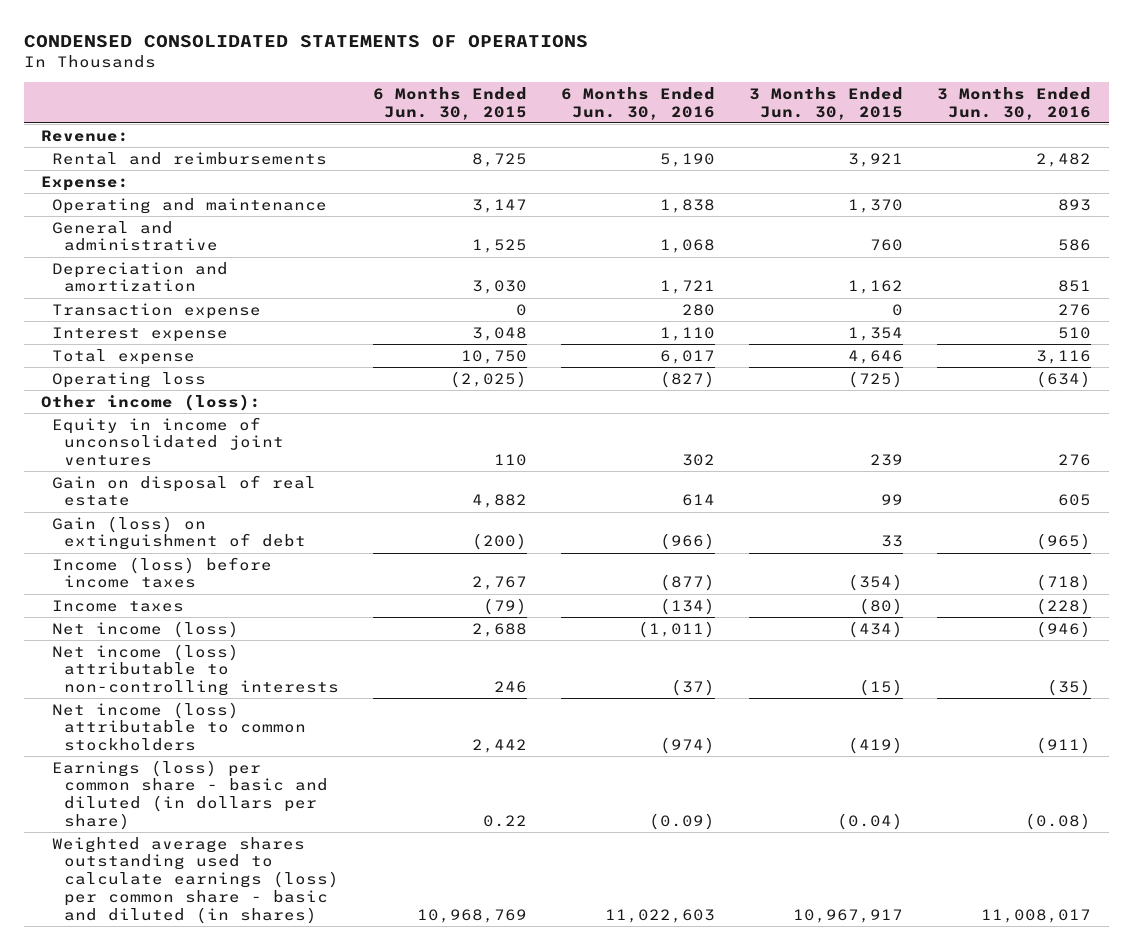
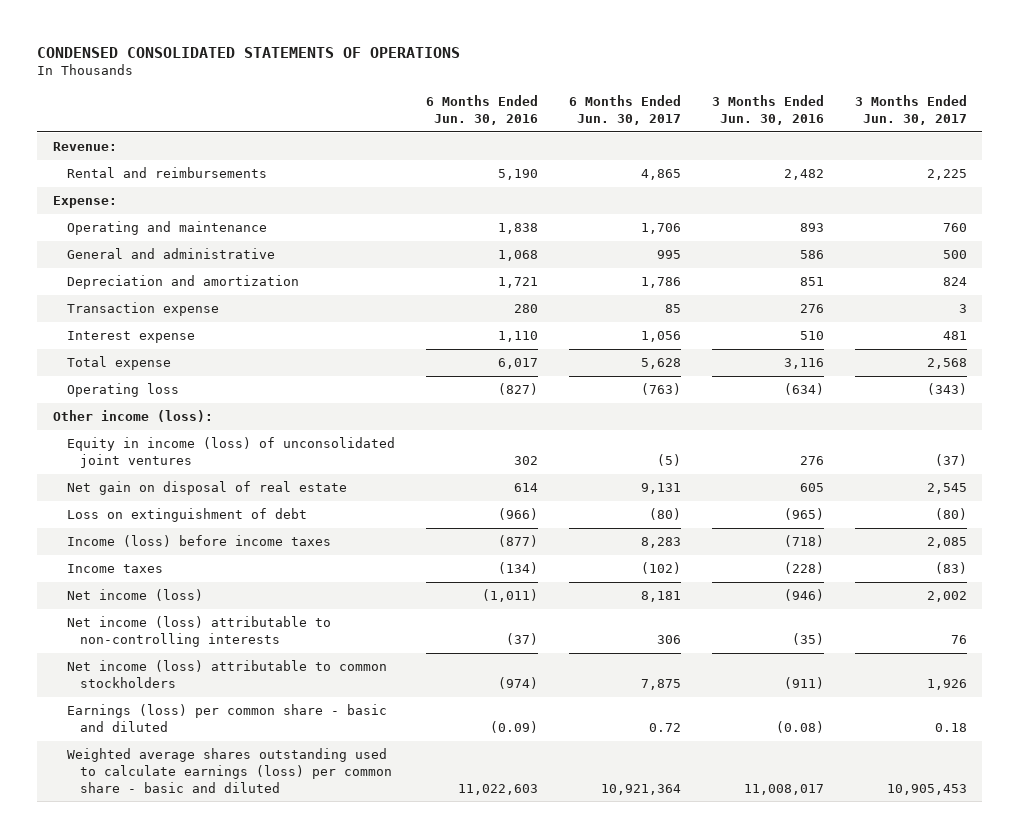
- | 6 Months Ended Jun. 30, 2015 | 6 Months Ended Jun. 30, 2016 | 3 Months Ended Jun. 30, 2015 | 3 Months Ended Jun. 30, 2016
+ | 6 Months Ended Jun. 30, 2016 | 6 Months Ended Jun. 30, 2017 | 3 Months Ended Jun. 30, 2016 | 3 Months Ended Jun. 30, 2017
- Equity in income of unconsolidated joint ventures | 110 | 302 | 239 | 276
- Gain on disposal of real estate | 4,882 | 614 | 99 | 605
- Gain (loss) on extinguishment of debt | (200) | (966) | 33 | (965)
+ Equity in income (loss) of unconsolidated joint ventures | 302 | (5) | 276 | (37)
+ Net gain on disposal of real estate | 614 | 9,131 | 605 | 2,545
+ Loss on extinguishment of debt | (966) | (80) | (965) | (80)
- Earnings (loss) per common share - basic and diluted (in dollars per share) | 0.22 | (0.09) | (0.04) | (0.08)
- Weighted average shares outstanding used to calculate earnings (loss) per common share - basic and diluted (in shares) | 10,968,769 | 11,022,603 | 10,967,917 | 11,008,017
+ Earnings (loss) per common share - basic and diluted | (0.09) | 0.72 | (0.08) | 0.18
+ Weighted average shares outstanding used to calculate earnings (loss) per common share - basic and diluted | 11,022,603 | 10,921,364 | 11,008,017 | 10,905,453

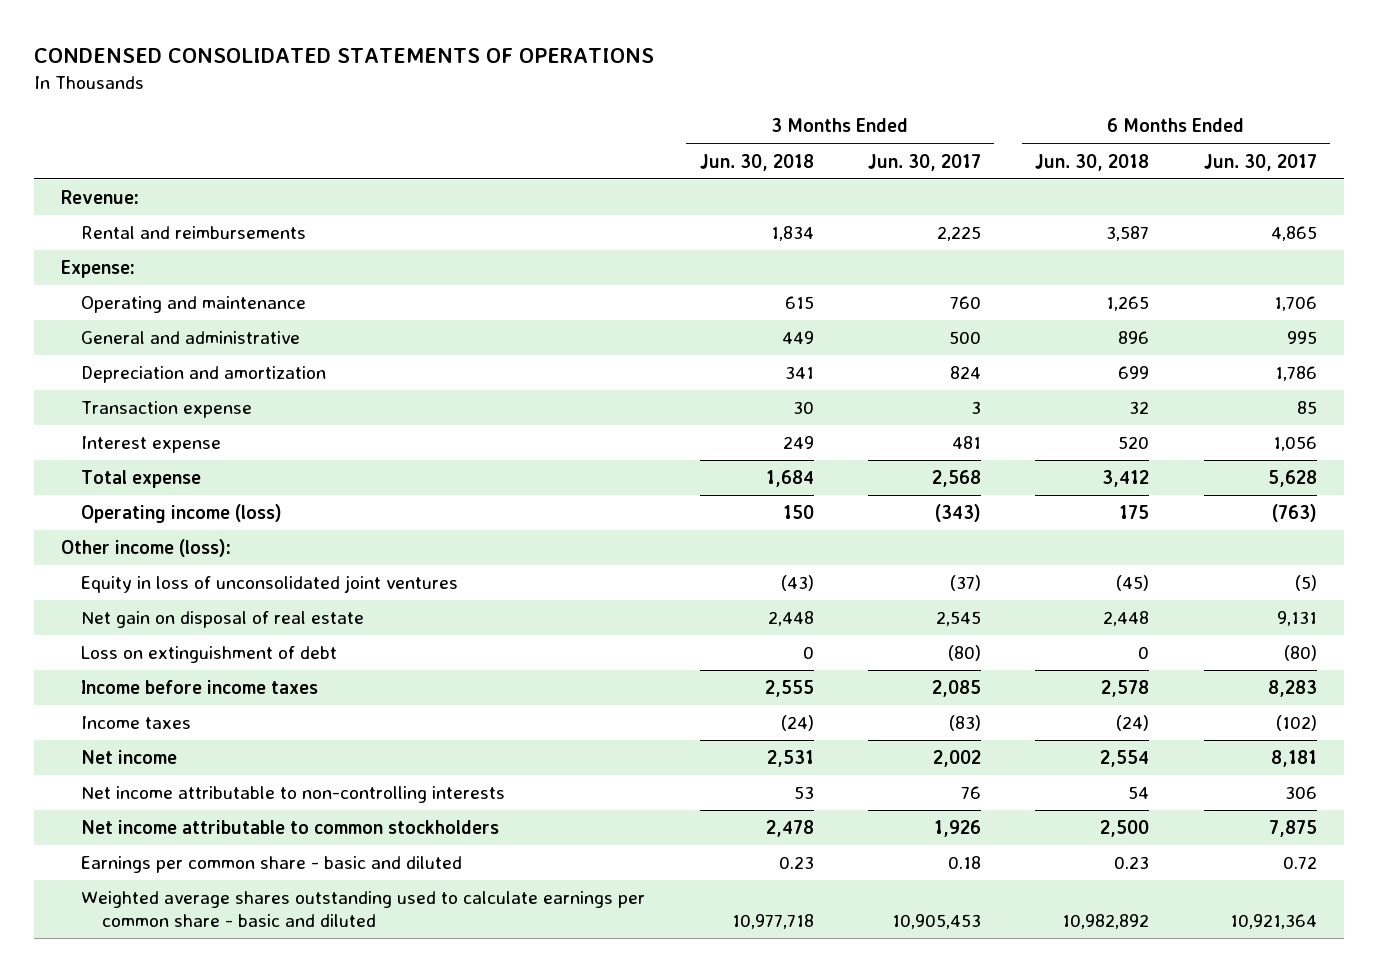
- | 6 Months Ended Jun. 30, 2016 | 6 Months Ended Jun. 30, 2017 | 3 Months Ended Jun. 30, 2016 | 3 Months Ended Jun. 30, 2017
+ | 3 Months Ended Jun. 30, 2018 | 3 Months Ended Jun. 30, 2017 | 6 Months Ended Jun. 30, 2018 | 6 Months Ended Jun. 30, 2017
- Operating loss | (827) | (763) | (634) | (343)
+ Operating income (loss) | 150 | (343) | 175 | (763)
- Equity in income (loss) of unconsolidated joint ventures | 302 | (5) | 276 | (37)
+ Equity in loss of unconsolidated joint ventures | (43) | (37) | (45) | (5)
- Income (loss) before income taxes | (877) | 8,283 | (718) | 2,085
+ Income before income taxes | 2,555 | 2,085 | 2,578 | 8,283
- Net income (loss) | (1,011) | 8,181 | (946) | 2,002
- Net income (loss) attributable to non-controlling interests | (37) | 306 | (35) | 76
- Net income (loss) attributable to common stockholders | (974) | 7,875 | (911) | 1,926
- Earnings (loss) per common share - basic and diluted | (0.09) | 0.72 | (0.08) | 0.18
- Weighted average shares outstanding used to calculate earnings (loss) per common share - basic and diluted | 11,022,603 | 10,921,364 | 11,008,017 | 10,905,453
+ Net income | 2,531 | 2,002 | 2,554 | 8,181
+ Net income attributable to non-controlling interests | 53 | 76 | 54 | 306
+ Net income attributable to common stockholders | 2,478 | 1,926 | 2,500 | 7,875
+ Earnings per common share - basic and diluted | 0.23 | 0.18 | 0.23 | 0.72
+ Weighted average shares outstanding used to calculate earnings per common share - basic and diluted | 10,977,718 | 10,905,453 | 10,982,892 | 10,921,364

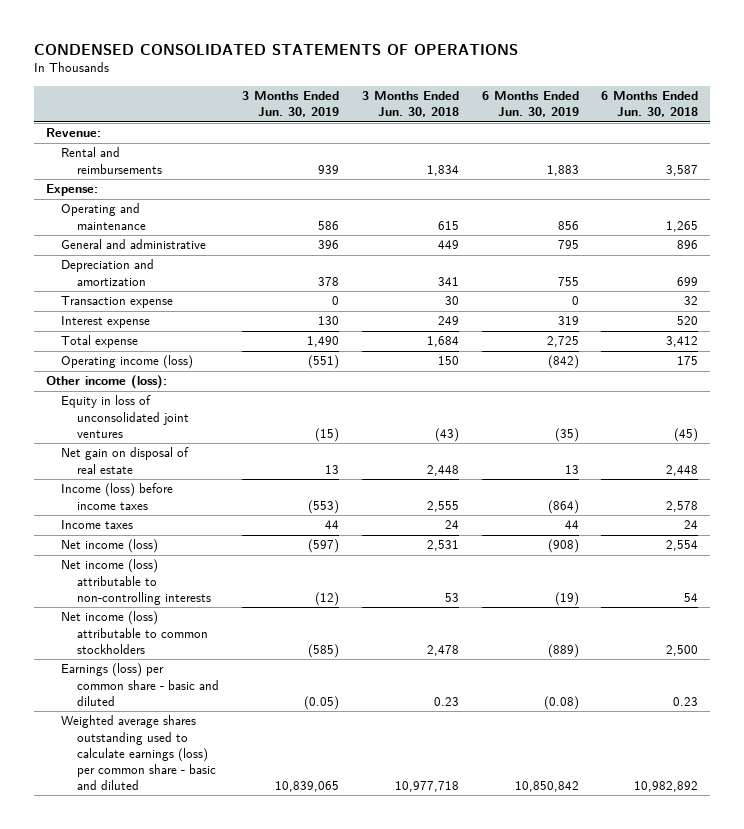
- | 3 Months Ended Jun. 30, 2018 | 3 Months Ended Jun. 30, 2017 | 6 Months Ended Jun. 30, 2018 | 6 Months Ended Jun. 30, 2017
+ | 3 Months Ended Jun. 30, 2019 | 3 Months Ended Jun. 30, 2018 | 6 Months Ended Jun. 30, 2019 | 6 Months Ended Jun. 30, 2018
- Loss on extinguishment of debt | 0 | (80) | 0 | (80)
- Income before income taxes | 2,555 | 2,085 | 2,578 | 8,283
- Income taxes | (24) | (83) | (24) | (102)
- Net income | 2,531 | 2,002 | 2,554 | 8,181
- Net income attributable to non-controlling interests | 53 | 76 | 54 | 306
- Net income attributable to common stockholders | 2,478 | 1,926 | 2,500 | 7,875
- Earnings per common share - basic and diluted | 0.23 | 0.18 | 0.23 | 0.72
- Weighted average shares outstanding used to calculate earnings per common share - basic and diluted | 10,977,718 | 10,905,453 | 10,982,892 | 10,921,364
+ Income (loss) before income taxes | (553) | 2,555 | (864) | 2,578
+ Income taxes | 44 | 24 | 44 | 24
+ Net income (loss) | (597) | 2,531 | (908) | 2,554
+ Net income (loss) attributable to non-controlling interests | (12) | 53 | (19) | 54
+ Net income (loss) attributable to common stockholders | (585) | 2,478 | (889) | 2,500
+ Earnings (loss) per common share - basic and diluted | (0.05) | 0.23 | (0.08) | 0.23
+ Weighted average shares outstanding used to calculate earnings (loss) per common share - basic and diluted | 10,839,065 | 10,977,718 | 10,850,842 | 10,982,892

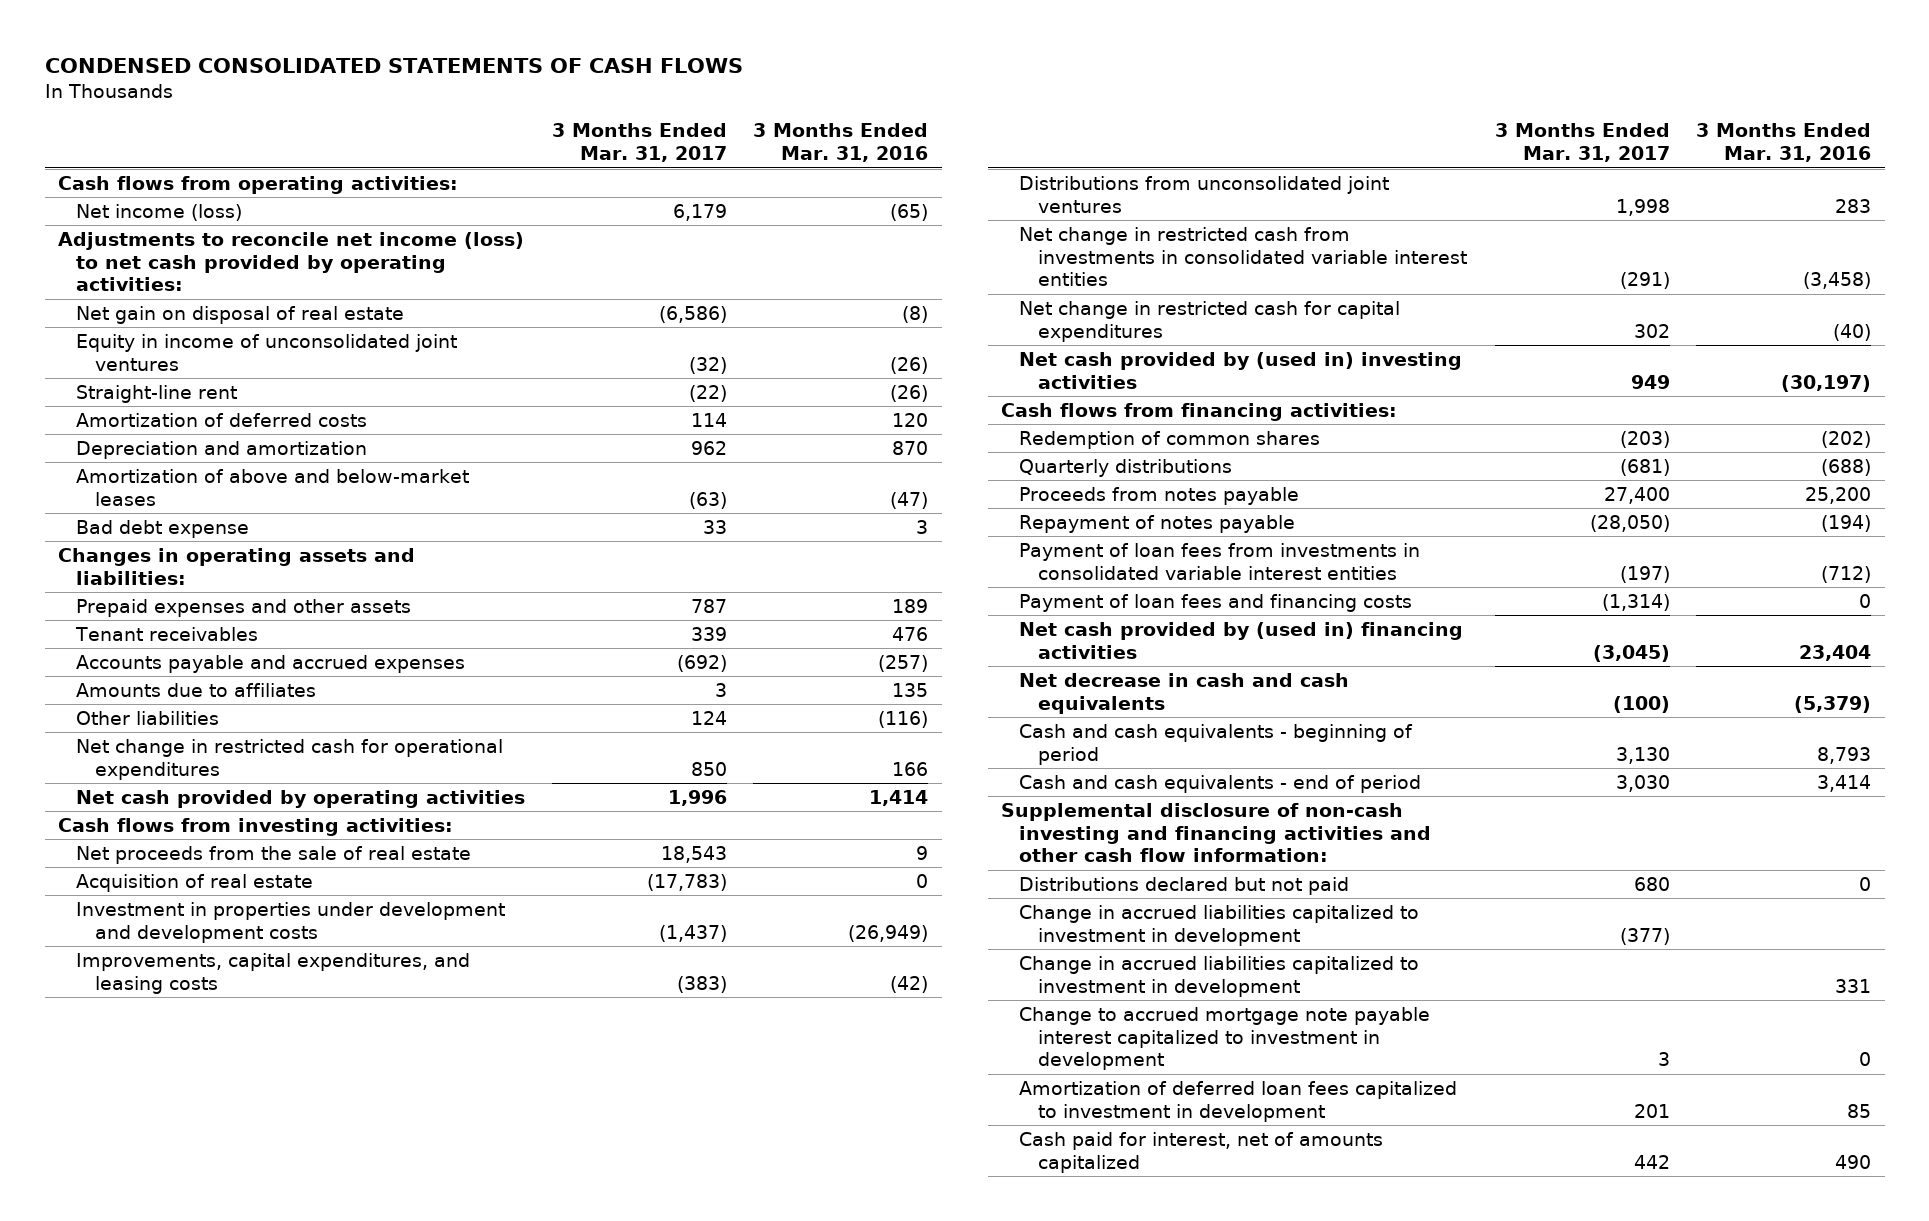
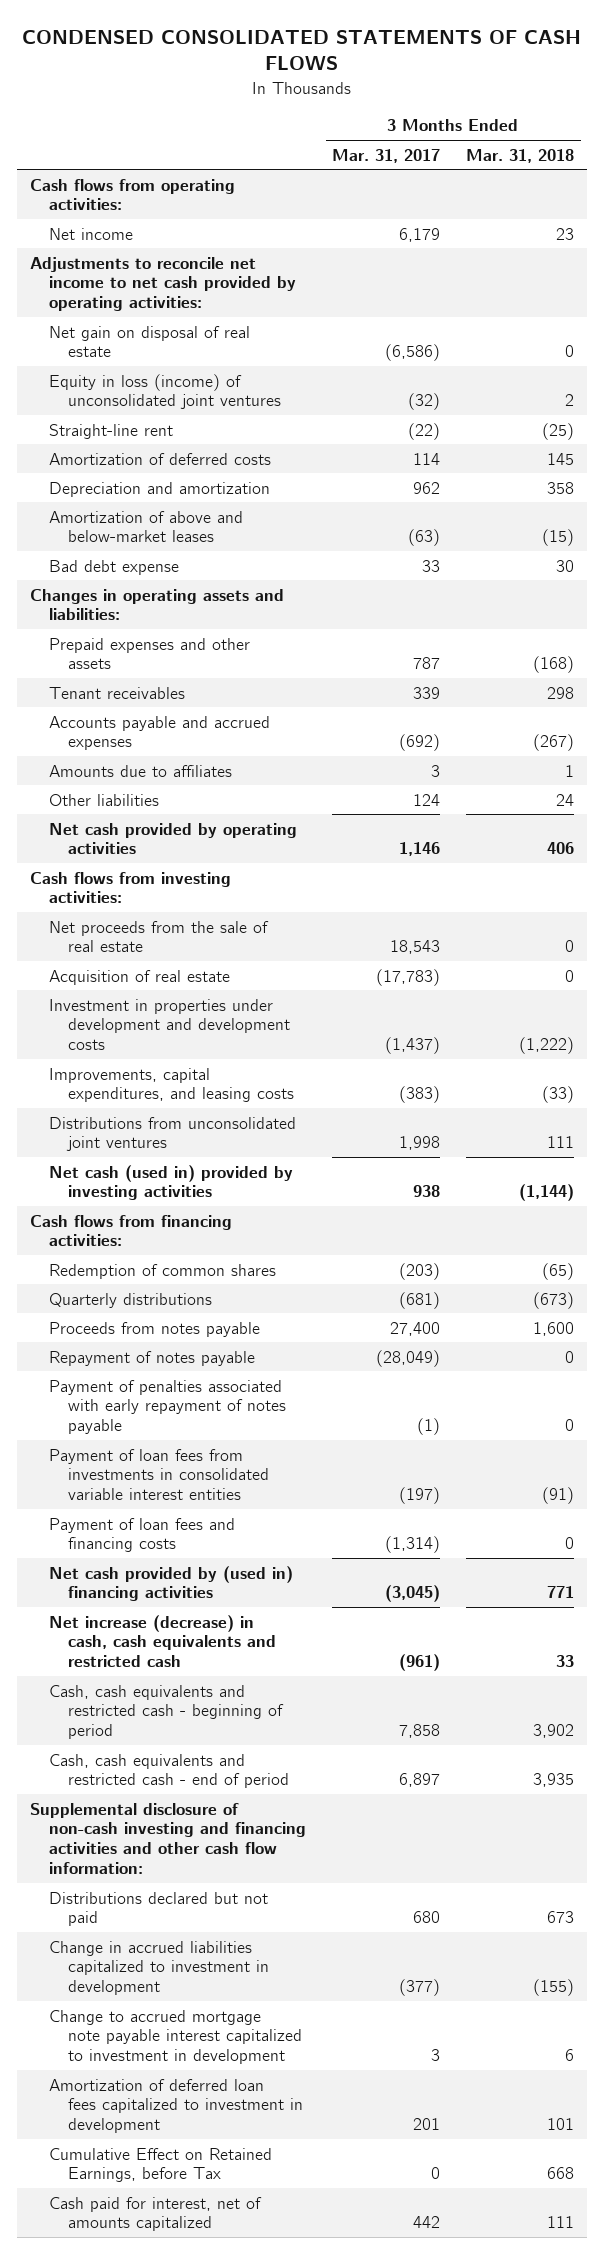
- | 3 Months Ended Mar. 31, 2017 | 3 Months Ended Mar. 31, 2016
+ | 3 Months Ended Mar. 31, 2017 | 3 Months Ended Mar. 31, 2018
- Net income (loss) | 6,179 | (65)
- Adjustments to reconcile net income (loss) to net cash provided by operating activities:
+ Net income | 6,179 | 23
+ Adjustments to reconcile net income to net cash provided by operating activities:
- Equity in income of unconsolidated joint ventures | (32) | (26)
+ Equity in loss (income) of unconsolidated joint ventures | (32) | 2
- Net change in restricted cash for operational expenditures | 850 | 166
- Net cash provided by operating activities | 1,996 | 1,414
+ Net cash provided by operating activities | 1,146 | 406
- Net change in restricted cash from investments in consolidated variable interest entities | (291) | (3,458)
- Net change in restricted cash for capital expenditures | 302 | (40)
- Net cash provided by (used in) investing activities | 949 | (30,197)
+ Net cash (used in) provided by investing activities | 938 | (1,144)
- Repayment of notes payable | (28,050) | (194)
+ Repayment of notes payable | (28,049) | 0
+ Payment of penalties associated with early repayment of notes payable | (1) | 0
- Net decrease in cash and cash equivalents | (100) | (5,379)
- Cash and cash equivalents - beginning of period | 3,130 | 8,793
- Cash and cash equivalents - end of period | 3,030 | 3,414
+ Net increase (decrease) in cash, cash equivalents and restricted cash | (961) | 33
+ Cash, cash equivalents and restricted cash - beginning of period | 7,858 | 3,902
+ Cash, cash equivalents and restricted cash - end of period | 6,897 | 3,935
- Change in accrued liabilities capitalized to investment in development | | 331
+ Cumulative Effect on Retained Earnings, before Tax | 0 | 668

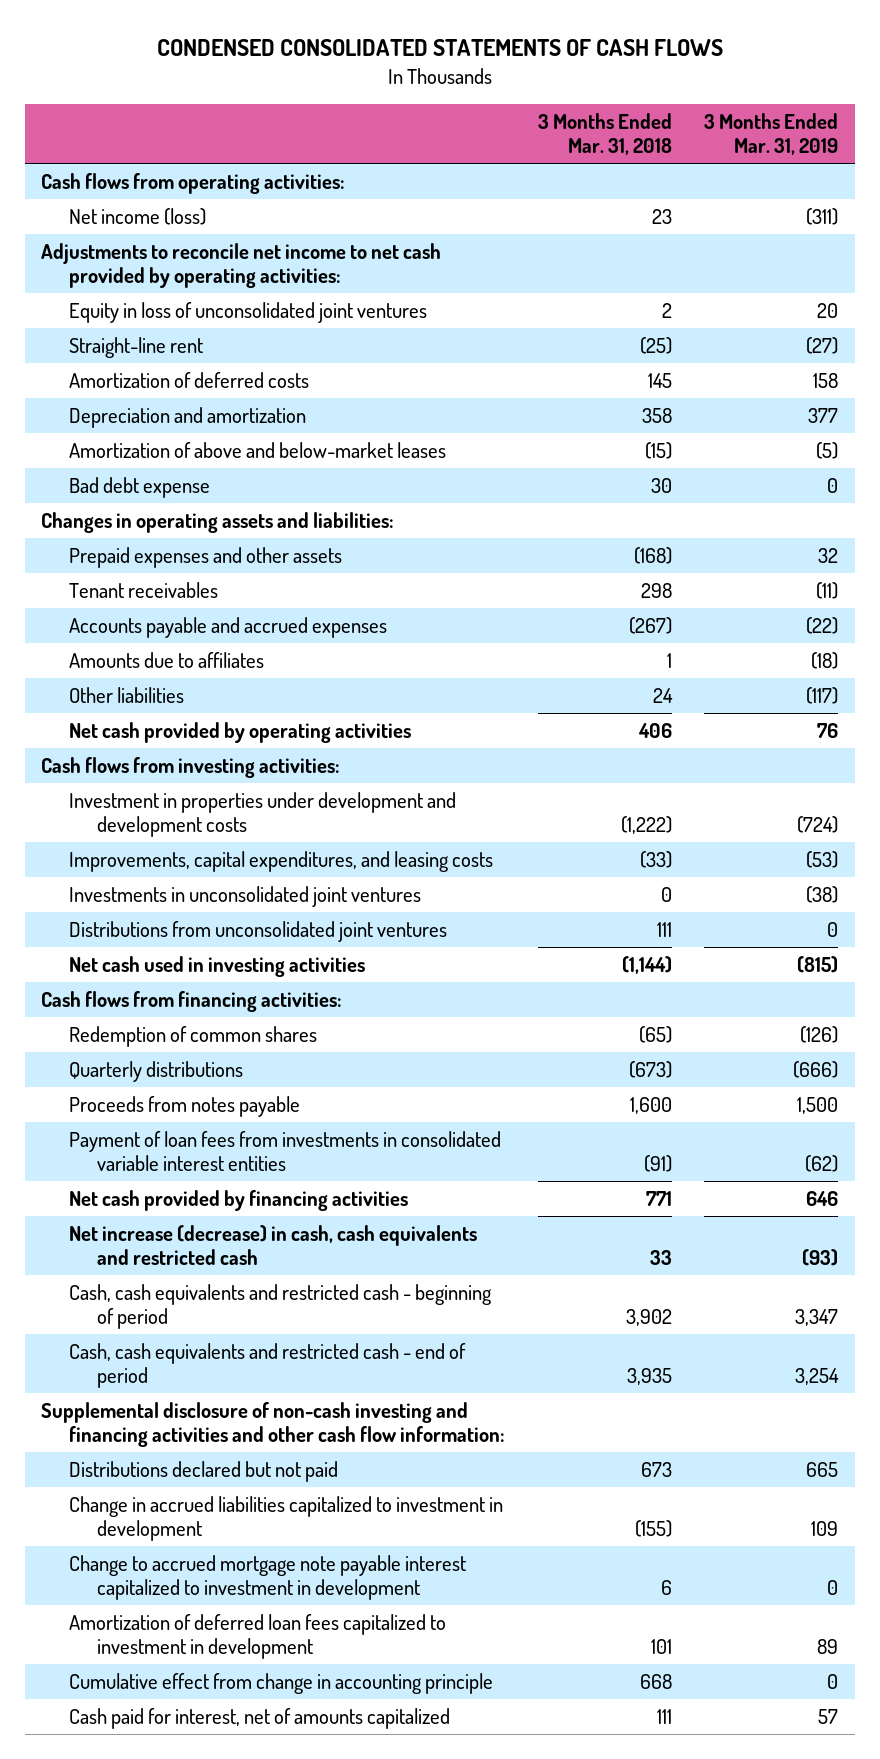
- | 3 Months Ended Mar. 31, 2017 | 3 Months Ended Mar. 31, 2018
+ | 3 Months Ended Mar. 31, 2018 | 3 Months Ended Mar. 31, 2019
- Net income | 6,179 | 23
+ Net income (loss) | 23 | (311)
- Net gain on disposal of real estate | (6,586) | 0
- Equity in loss (income) of unconsolidated joint ventures | (32) | 2
+ Equity in loss of unconsolidated joint ventures | 2 | 20
- Net proceeds from the sale of real estate | 18,543 | 0
- Acquisition of real estate | (17,783) | 0
+ Investments in unconsolidated joint ventures | 0 | (38)
- Net cash (used in) provided by investing activities | 938 | (1,144)
+ Net cash used in investing activities | (1,144) | (815)
- Repayment of notes payable | (28,049) | 0
- Payment of penalties associated with early repayment of notes payable | (1) | 0
- Payment of loan fees and financing costs | (1,314) | 0
- Net cash provided by (used in) financing activities | (3,045) | 771
+ Net cash provided by financing activities | 771 | 646
- Cumulative Effect on Retained Earnings, before Tax | 0 | 668
+ Cumulative effect from change in accounting principle | 668 | 0

